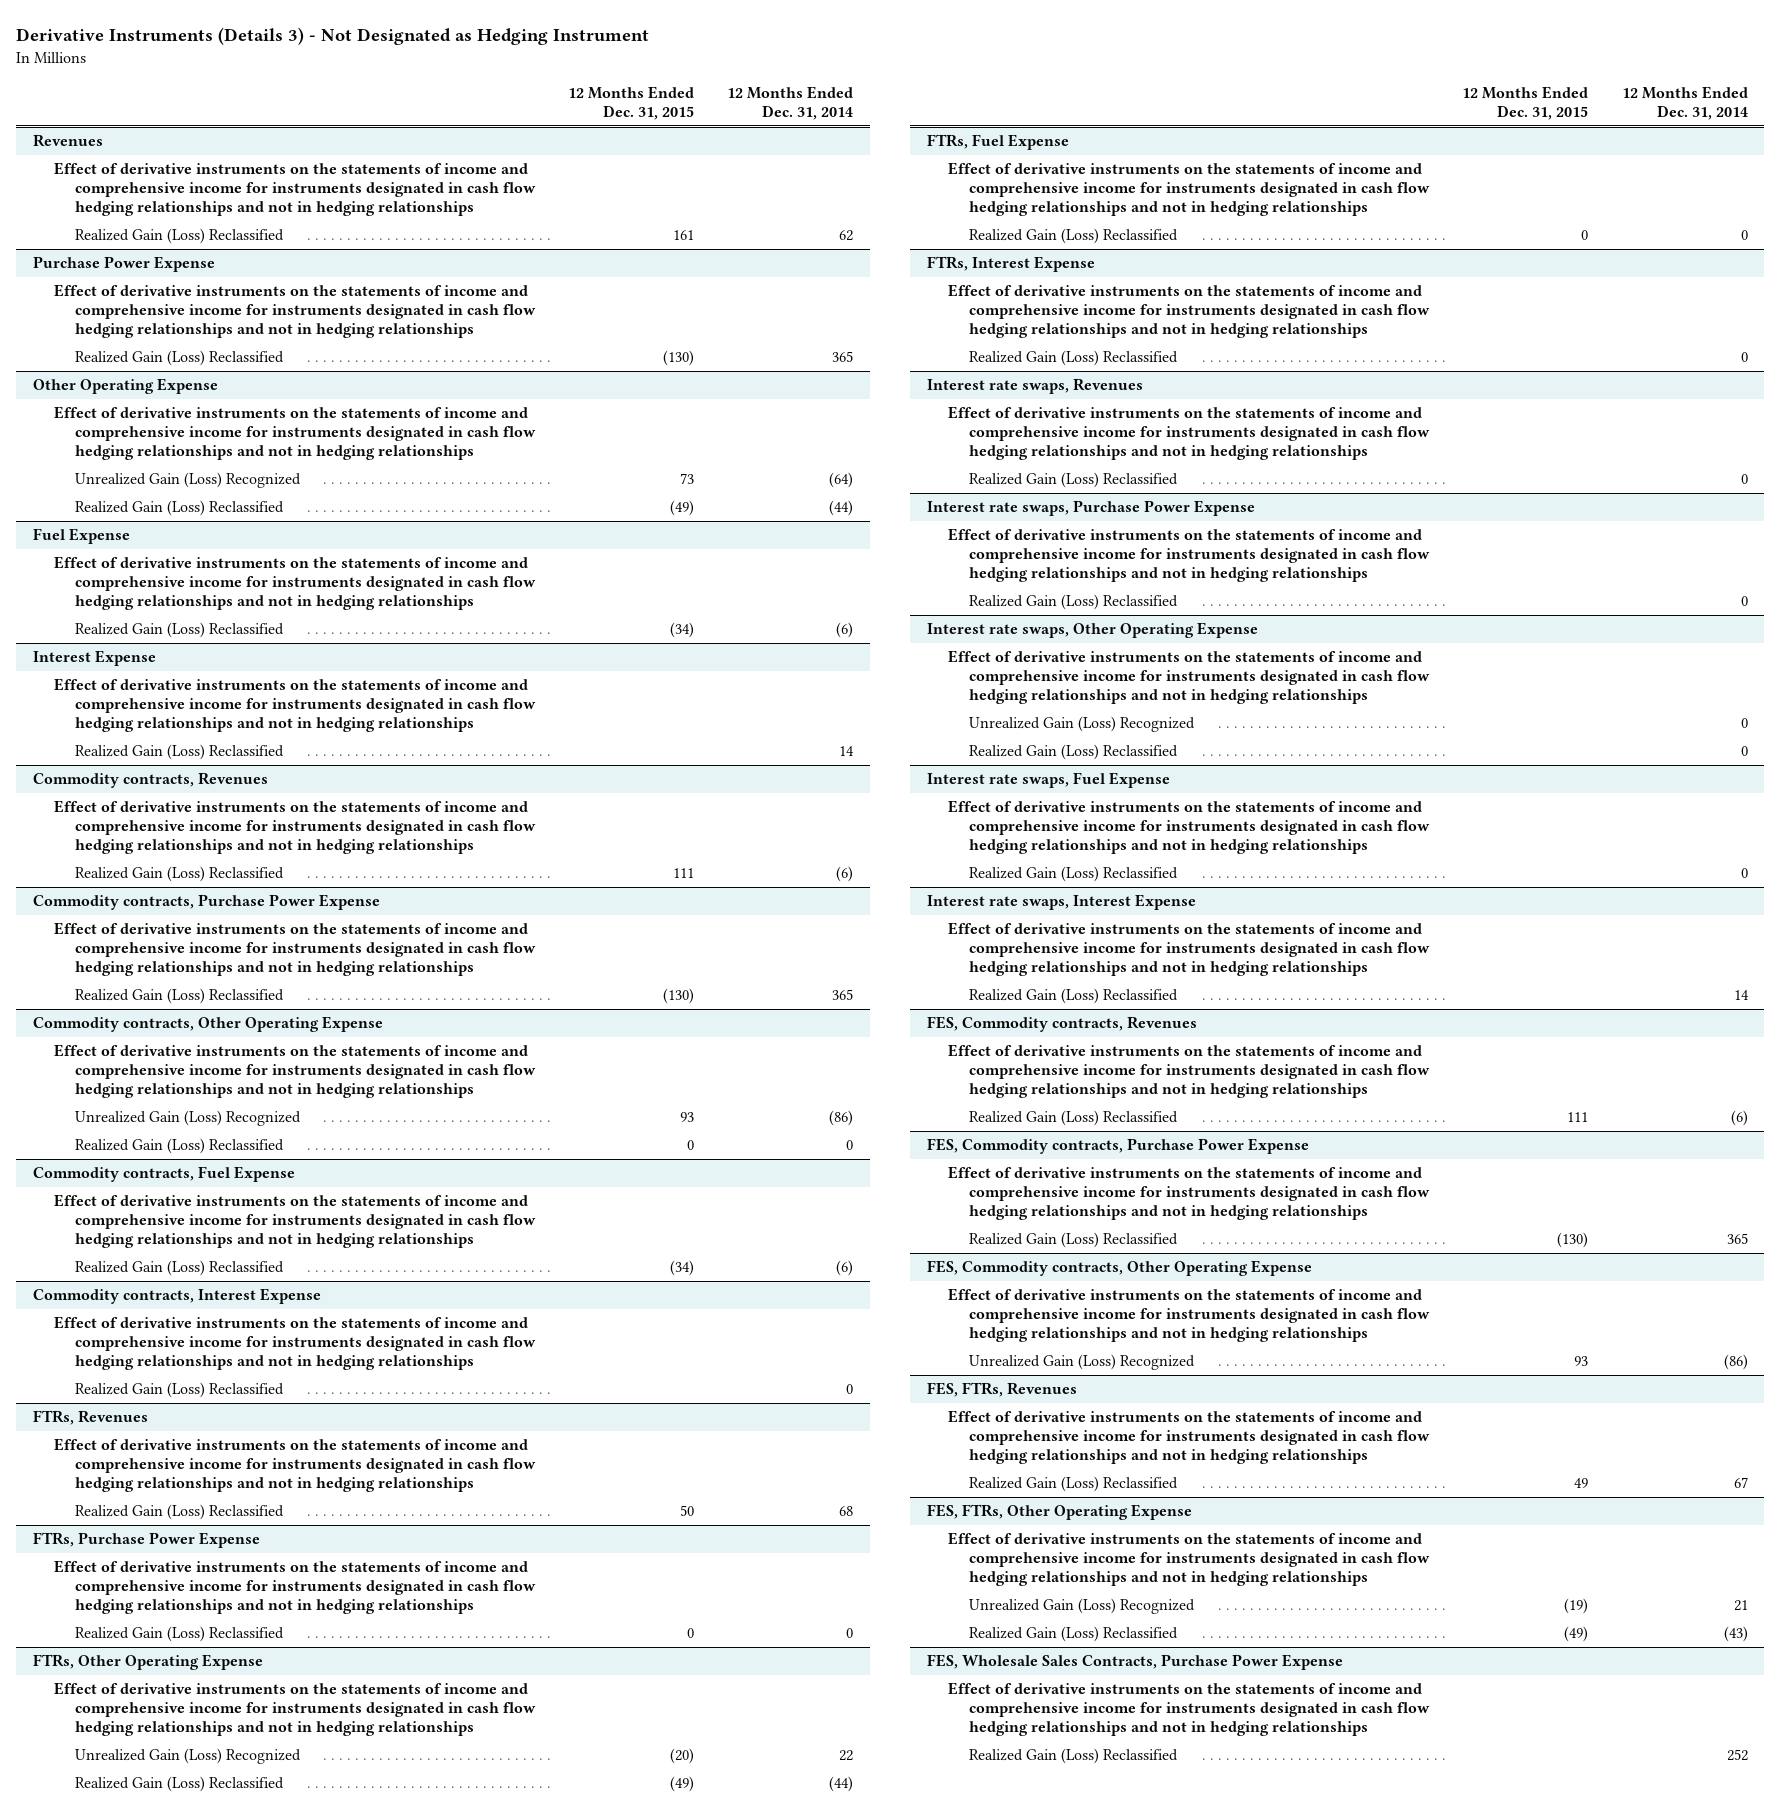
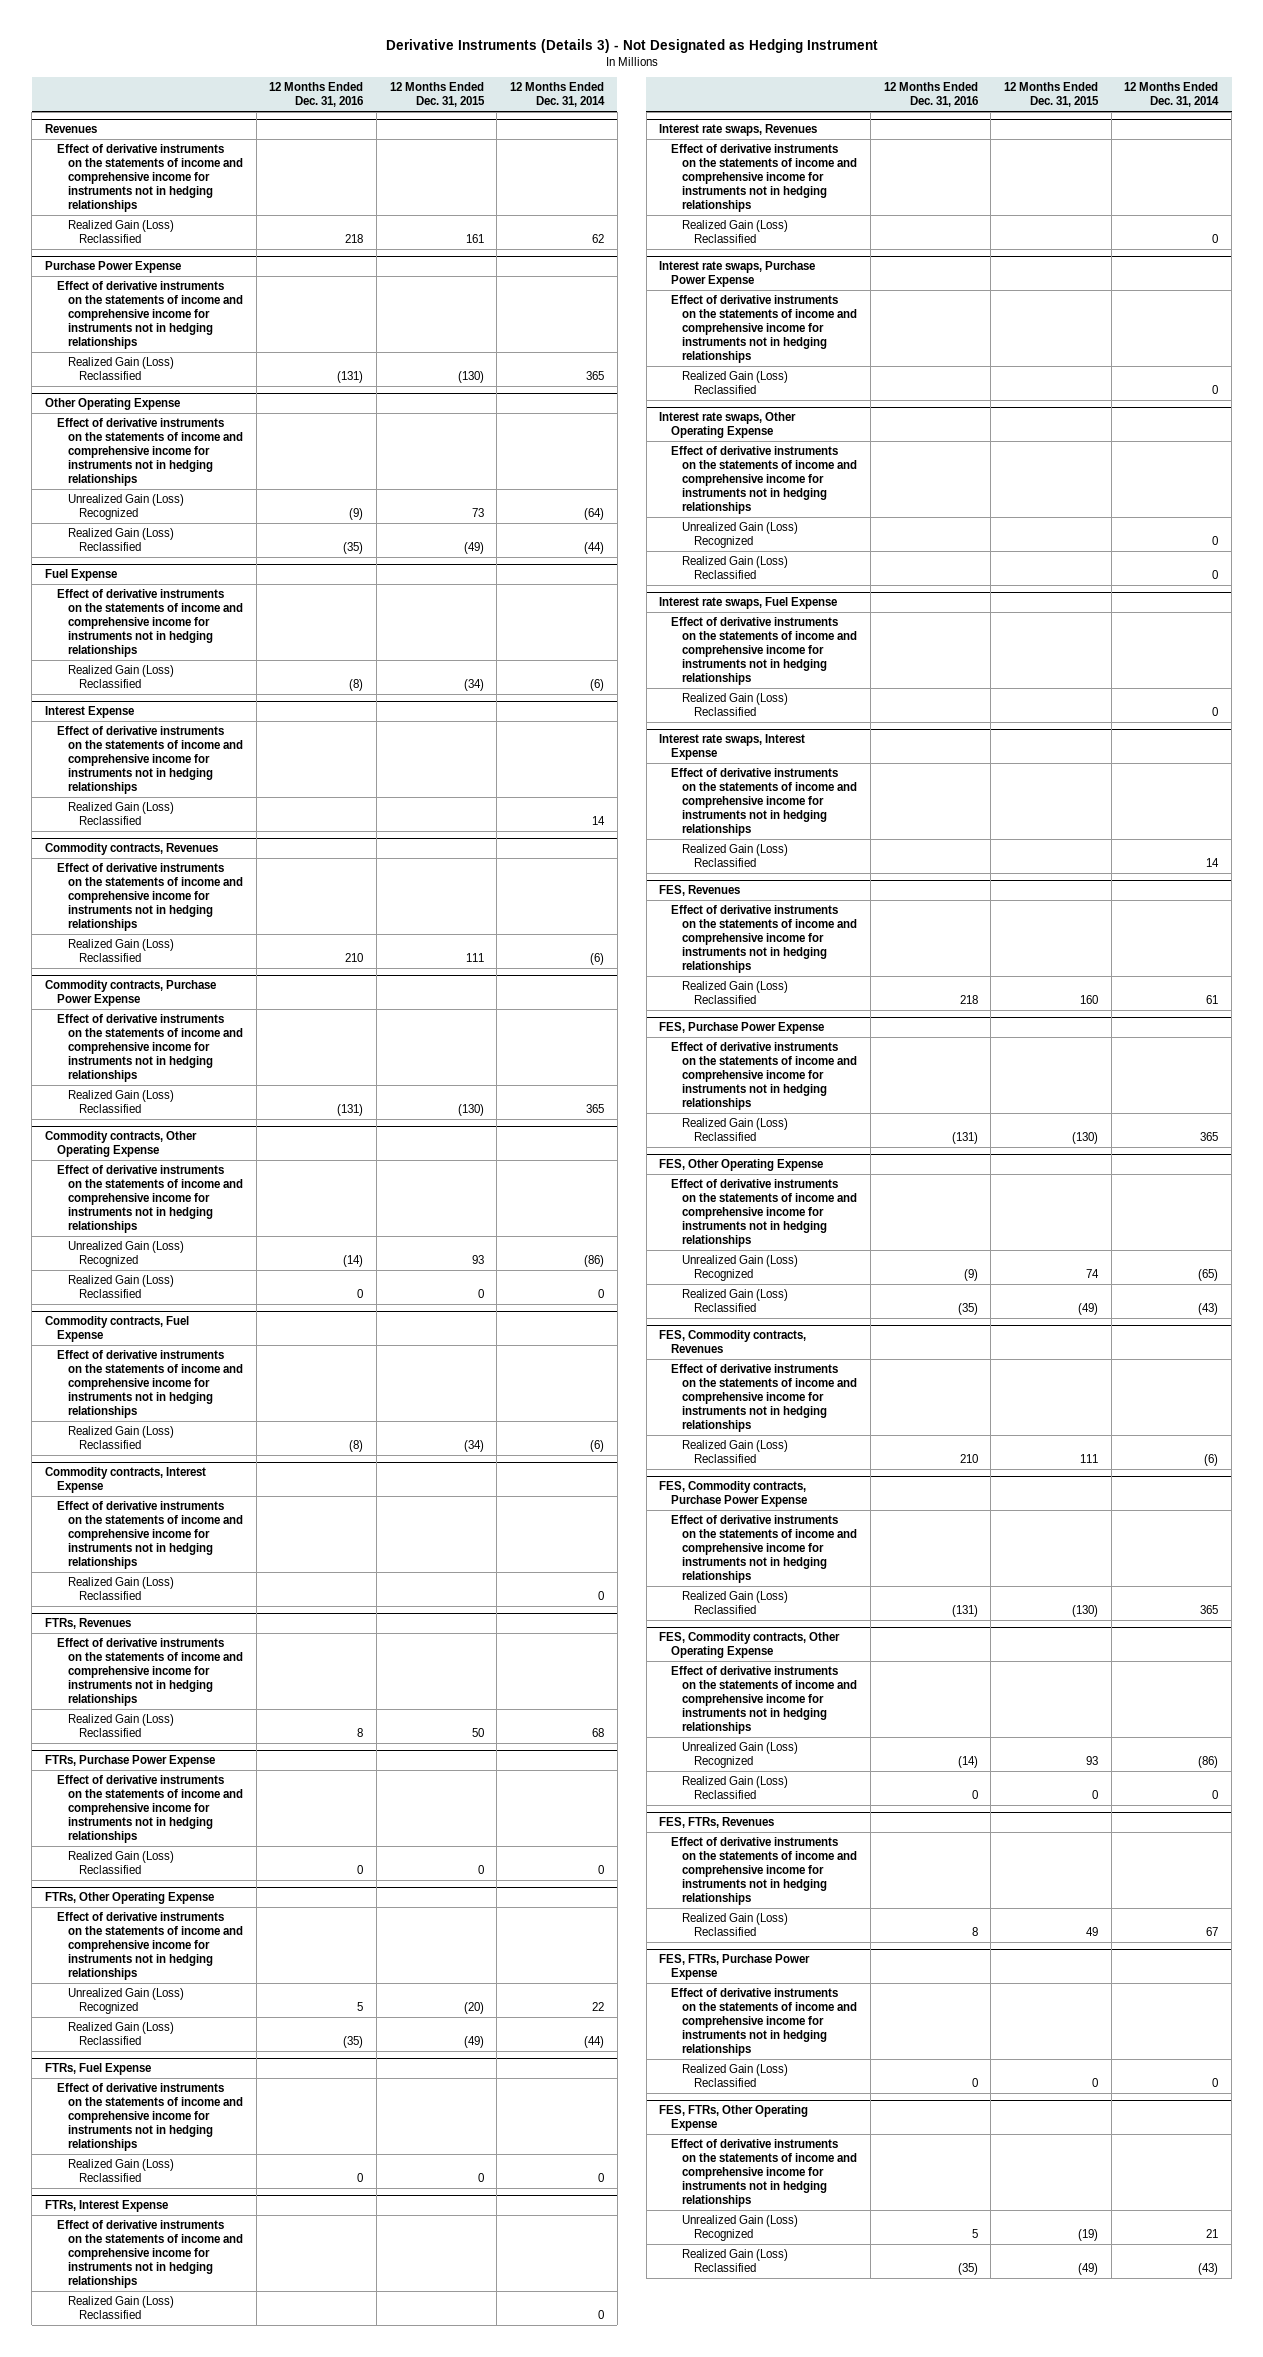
- | 12 Months Ended Dec. 31, 2015 | 12 Months Ended Dec. 31, 2014
+ | 12 Months Ended Dec. 31, 2016 | 12 Months Ended Dec. 31, 2015 | 12 Months Ended Dec. 31, 2014
@ Revenues
- Effect of derivative instruments on the statements of income and comprehensive income for instruments designated in cash flow hedging relationships and not in hedging relationships
+ Effect of derivative instruments on the statements of income and comprehensive income for instruments not in hedging relationships
@ Purchase Power Expense
- Effect of derivative instruments on the statements of income and comprehensive income for instruments designated in cash flow hedging relationships and not in hedging relationships
+ Effect of derivative instruments on the statements of income and comprehensive income for instruments not in hedging relationships
@ Other Operating Expense
- Effect of derivative instruments on the statements of income and comprehensive income for instruments designated in cash flow hedging relationships and not in hedging relationships
+ Effect of derivative instruments on the statements of income and comprehensive income for instruments not in hedging relationships
@ Fuel Expense
- Effect of derivative instruments on the statements of income and comprehensive income for instruments designated in cash flow hedging relationships and not in hedging relationships
+ Effect of derivative instruments on the statements of income and comprehensive income for instruments not in hedging relationships
@ Interest Expense
- Effect of derivative instruments on the statements of income and comprehensive income for instruments designated in cash flow hedging relationships and not in hedging relationships
+ Effect of derivative instruments on the statements of income and comprehensive income for instruments not in hedging relationships
@ Commodity contracts, Revenues
- Effect of derivative instruments on the statements of income and comprehensive income for instruments designated in cash flow hedging relationships and not in hedging relationships
+ Effect of derivative instruments on the statements of income and comprehensive income for instruments not in hedging relationships
@ Commodity contracts, Purchase Power Expense
- Effect of derivative instruments on the statements of income and comprehensive income for instruments designated in cash flow hedging relationships and not in hedging relationships
+ Effect of derivative instruments on the statements of income and comprehensive income for instruments not in hedging relationships
@ Commodity contracts, Other Operating Expense
- Effect of derivative instruments on the statements of income and comprehensive income for instruments designated in cash flow hedging relationships and not in hedging relationships
+ Effect of derivative instruments on the statements of income and comprehensive income for instruments not in hedging relationships
@ Commodity contracts, Fuel Expense
- Effect of derivative instruments on the statements of income and comprehensive income for instruments designated in cash flow hedging relationships and not in hedging relationships
+ Effect of derivative instruments on the statements of income and comprehensive income for instruments not in hedging relationships
@ Commodity contracts, Interest Expense
- Effect of derivative instruments on the statements of income and comprehensive income for instruments designated in cash flow hedging relationships and not in hedging relationships
+ Effect of derivative instruments on the statements of income and comprehensive income for instruments not in hedging relationships
@ FTRs, Revenues
- Effect of derivative instruments on the statements of income and comprehensive income for instruments designated in cash flow hedging relationships and not in hedging relationships
+ Effect of derivative instruments on the statements of income and comprehensive income for instruments not in hedging relationships
@ FTRs, Purchase Power Expense
- Effect of derivative instruments on the statements of income and comprehensive income for instruments designated in cash flow hedging relationships and not in hedging relationships
+ Effect of derivative instruments on the statements of income and comprehensive income for instruments not in hedging relationships
@ FTRs, Other Operating Expense
- Effect of derivative instruments on the statements of income and comprehensive income for instruments designated in cash flow hedging relationships and not in hedging relationships
+ Effect of derivative instruments on the statements of income and comprehensive income for instruments not in hedging relationships
@ FTRs, Fuel Expense
- Effect of derivative instruments on the statements of income and comprehensive income for instruments designated in cash flow hedging relationships and not in hedging relationships
+ Effect of derivative instruments on the statements of income and comprehensive income for instruments not in hedging relationships
@ FTRs, Interest Expense
- Effect of derivative instruments on the statements of income and comprehensive income for instruments designated in cash flow hedging relationships and not in hedging relationships
+ Effect of derivative instruments on the statements of income and comprehensive income for instruments not in hedging relationships
@ Interest rate swaps, Revenues
- Effect of derivative instruments on the statements of income and comprehensive income for instruments designated in cash flow hedging relationships and not in hedging relationships
+ Effect of derivative instruments on the statements of income and comprehensive income for instruments not in hedging relationships
@ Interest rate swaps, Purchase Power Expense
- Effect of derivative instruments on the statements of income and comprehensive income for instruments designated in cash flow hedging relationships and not in hedging relationships
+ Effect of derivative instruments on the statements of income and comprehensive income for instruments not in hedging relationships
@ Interest rate swaps, Other Operating Expense
- Effect of derivative instruments on the statements of income and comprehensive income for instruments designated in cash flow hedging relationships and not in hedging relationships
+ Effect of derivative instruments on the statements of income and comprehensive income for instruments not in hedging relationships
@ Interest rate swaps, Fuel Expense
- Effect of derivative instruments on the statements of income and comprehensive income for instruments designated in cash flow hedging relationships and not in hedging relationships
+ Effect of derivative instruments on the statements of income and comprehensive income for instruments not in hedging relationships
@ Interest rate swaps, Interest Expense
- Effect of derivative instruments on the statements of income and comprehensive income for instruments designated in cash flow hedging relationships and not in hedging relationships
+ Effect of derivative instruments on the statements of income and comprehensive income for instruments not in hedging relationships
+ FES, Revenues
+ Effect of derivative instruments on the statements of income and comprehensive income for instruments not in hedging relationships
+ Realized Gain (Loss) Reclassified | 218 | 160 | 61
+ FES, Purchase Power Expense
+ Effect of derivative instruments on the statements of income and comprehensive income for instruments not in hedging relationships
+ Realized Gain (Loss) Reclassified | (131) | (130) | 365
+ FES, Other Operating Expense
+ Effect of derivative instruments on the statements of income and comprehensive income for instruments not in hedging relationships
+ Unrealized Gain (Loss) Recognized | (9) | 74 | (65)
+ Realized Gain (Loss) Reclassified | (35) | (49) | (43)
@ FES, Commodity contracts, Revenues
- Effect of derivative instruments on the statements of income and comprehensive income for instruments designated in cash flow hedging relationships and not in hedging relationships
+ Effect of derivative instruments on the statements of income and comprehensive income for instruments not in hedging relationships
@ FES, Commodity contracts, Purchase Power Expense
- Effect of derivative instruments on the statements of income and comprehensive income for instruments designated in cash flow hedging relationships and not in hedging relationships
+ Effect of derivative instruments on the statements of income and comprehensive income for instruments not in hedging relationships
@ FES, Commodity contracts, Other Operating Expense
- Effect of derivative instruments on the statements of income and comprehensive income for instruments designated in cash flow hedging relationships and not in hedging relationships
+ Effect of derivative instruments on the statements of income and comprehensive income for instruments not in hedging relationships
+ Realized Gain (Loss) Reclassified | 0 | 0 | 0
@ FES, FTRs, Revenues
- Effect of derivative instruments on the statements of income and comprehensive income for instruments designated in cash flow hedging relationships and not in hedging relationships
+ Effect of derivative instruments on the statements of income and comprehensive income for instruments not in hedging relationships
+ FES, FTRs, Purchase Power Expense
+ Effect of derivative instruments on the statements of income and comprehensive income for instruments not in hedging relationships
+ Realized Gain (Loss) Reclassified | 0 | 0 | 0
@ FES, FTRs, Other Operating Expense
- Effect of derivative instruments on the statements of income and comprehensive income for instruments designated in cash flow hedging relationships and not in hedging relationships
+ Effect of derivative instruments on the statements of income and comprehensive income for instruments not in hedging relationships
- FES, Wholesale Sales Contracts, Purchase Power Expense
- Effect of derivative instruments on the statements of income and comprehensive income for instruments designated in cash flow hedging relationships and not in hedging relationships
- Realized Gain (Loss) Reclassified | | 252

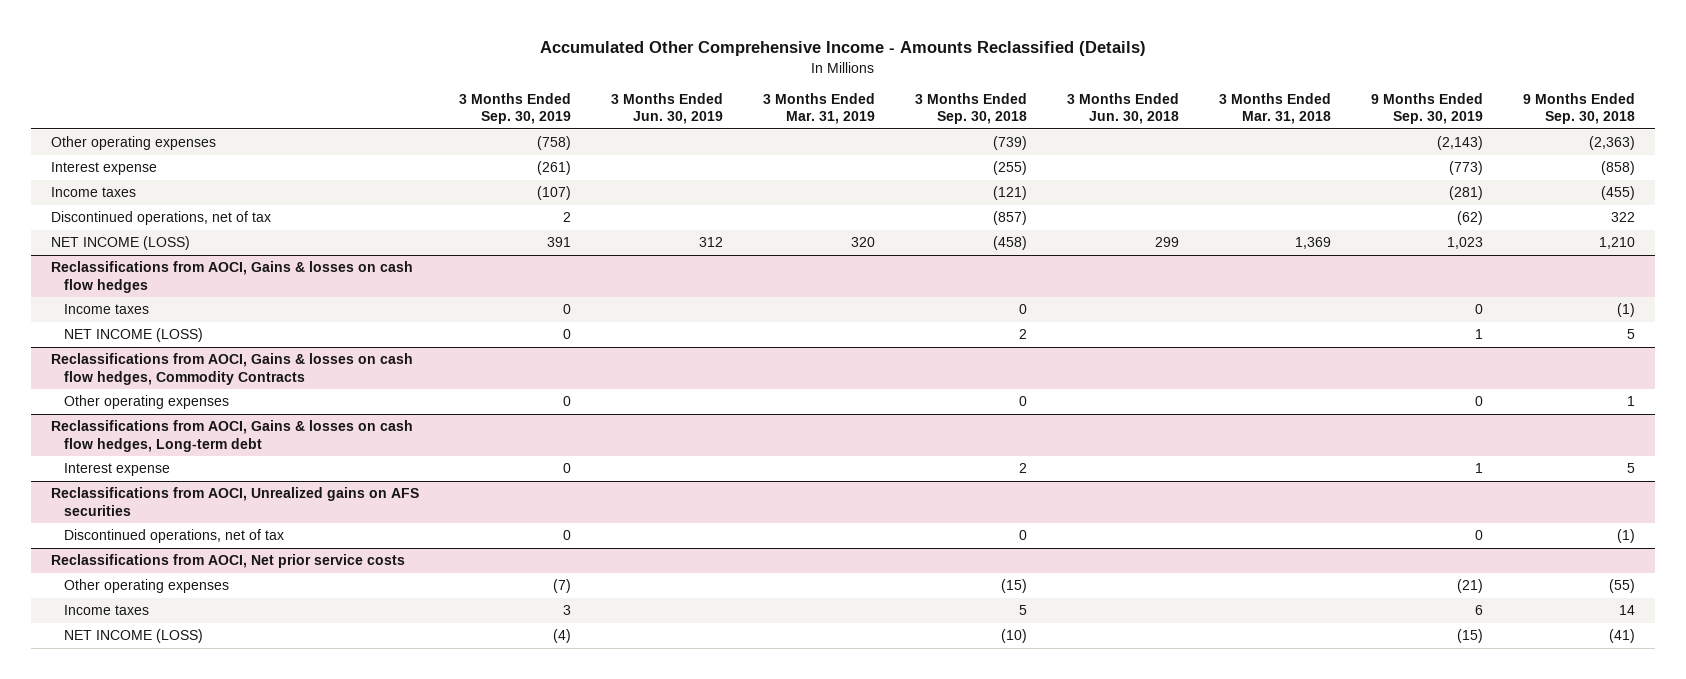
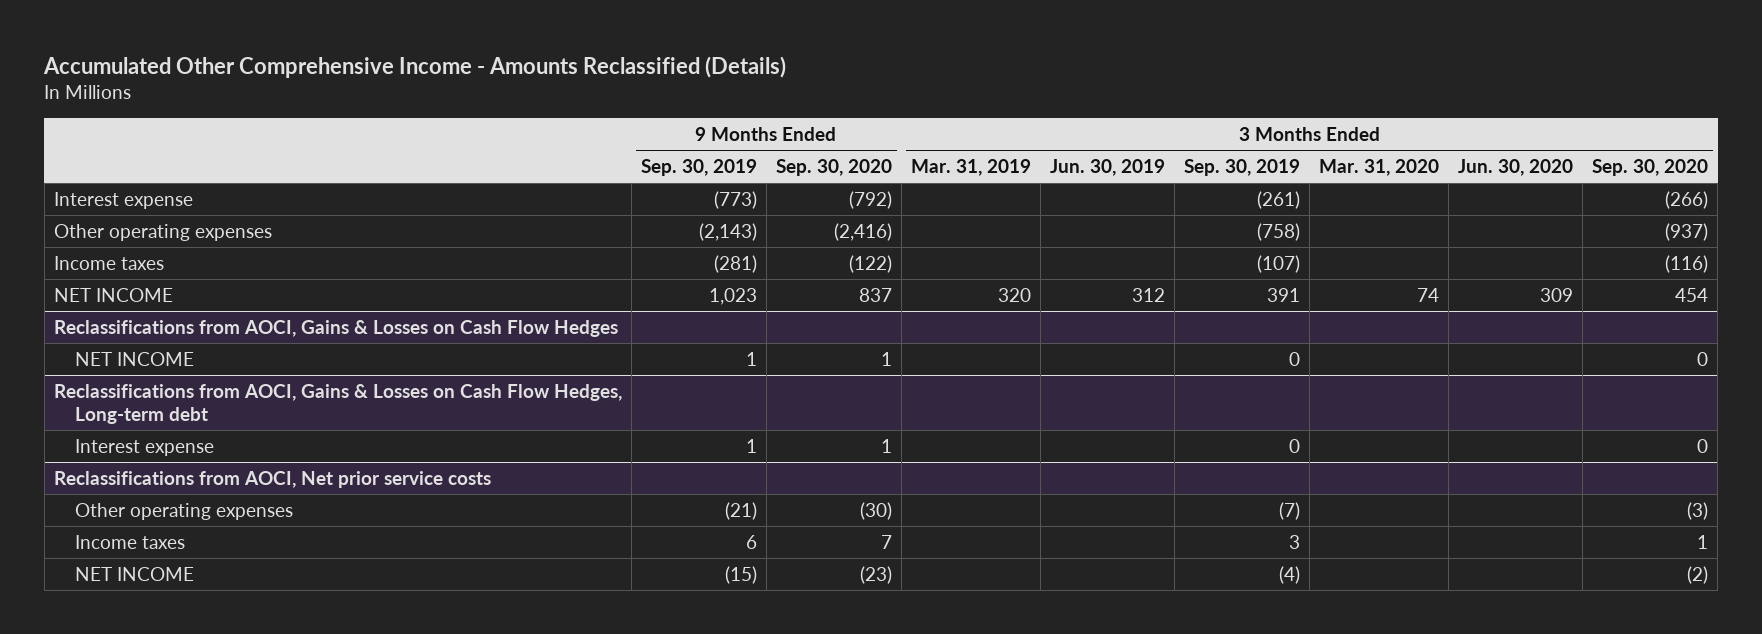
- | 3 Months Ended Sep. 30, 2019 | 3 Months Ended Jun. 30, 2019 | 3 Months Ended Mar. 31, 2019 | 3 Months Ended Sep. 30, 2018 | 3 Months Ended Jun. 30, 2018 | 3 Months Ended Mar. 31, 2018 | 9 Months Ended Sep. 30, 2019 | 9 Months Ended Sep. 30, 2018
+ | 9 Months Ended Sep. 30, 2019 | 9 Months Ended Sep. 30, 2020 | 3 Months Ended Mar. 31, 2019 | 3 Months Ended Jun. 30, 2019 | 3 Months Ended Sep. 30, 2019 | 3 Months Ended Mar. 31, 2020 | 3 Months Ended Jun. 30, 2020 | 3 Months Ended Sep. 30, 2020
moved down: Other operating expenses | (2,143) | (2,416) | | | (758) | | | (937)
- Discontinued operations, net of tax | 2 | | | (857) | | | (62) | 322
- NET INCOME (LOSS) | 391 | 312 | 320 | (458) | 299 | 1,369 | 1,023 | 1,210
- Reclassifications from AOCI, Gains & losses on cash flow hedges
- Income taxes | 0 | | | 0 | | | 0 | (1)
- NET INCOME (LOSS) | 0 | | | 2 | | | 1 | 5
- Reclassifications from AOCI, Gains & losses on cash flow hedges, Commodity Contracts
- Other operating expenses | 0 | | | 0 | | | 0 | 1
- Reclassifications from AOCI, Gains & losses on cash flow hedges, Long-term debt
+ NET INCOME | 1,023 | 837 | 320 | 312 | 391 | 74 | 309 | 454
+ Reclassifications from AOCI, Gains & Losses on Cash Flow Hedges
+ NET INCOME | 1 | 1 | | | 0 | | | 0
+ Reclassifications from AOCI, Gains & Losses on Cash Flow Hedges, Long-term debt
- Reclassifications from AOCI, Unrealized gains on AFS securities
- Discontinued operations, net of tax | 0 | | | 0 | | | 0 | (1)
@ Reclassifications from AOCI, Net prior service costs
- NET INCOME (LOSS) | (4) | | | (10) | | | (15) | (41)
+ NET INCOME | (15) | (23) | | | (4) | | | (2)

